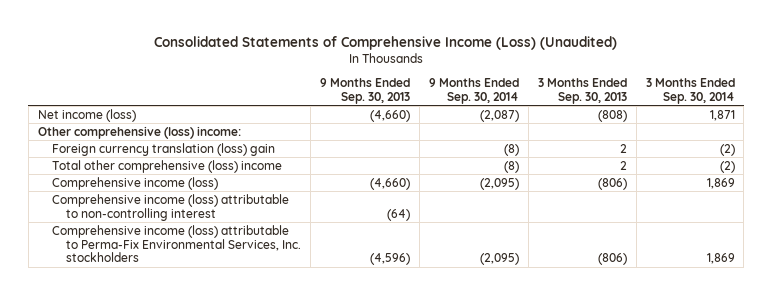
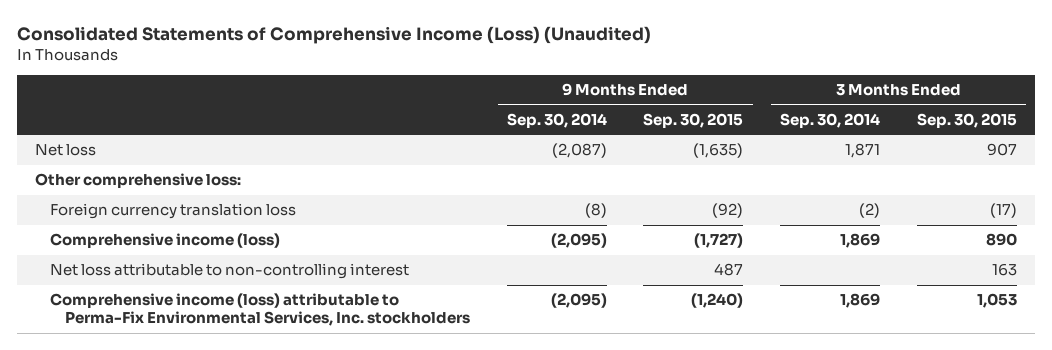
- | 9 Months Ended Sep. 30, 2013 | 9 Months Ended Sep. 30, 2014 | 3 Months Ended Sep. 30, 2013 | 3 Months Ended Sep. 30, 2014
+ | 9 Months Ended Sep. 30, 2014 | 9 Months Ended Sep. 30, 2015 | 3 Months Ended Sep. 30, 2014 | 3 Months Ended Sep. 30, 2015
- Net income (loss) | (4,660) | (2,087) | (808) | 1,871
- Other comprehensive (loss) income:
- Foreign currency translation (loss) gain | | (8) | 2 | (2)
- Total other comprehensive (loss) income | | (8) | 2 | (2)
+ Net loss | (2,087) | (1,635) | 1,871 | 907
+ Other comprehensive loss:
+ Foreign currency translation loss | (8) | (92) | (2) | (17)
- Comprehensive income (loss) attributable to non-controlling interest | (64) | | |
+ Net loss attributable to non-controlling interest | | 487 | | 163

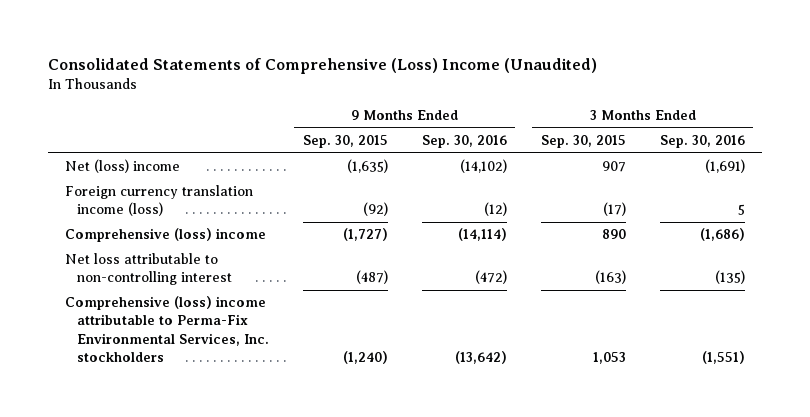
- Consolidated Statements of Comprehensive Income (Loss) (Unaudited)
+ Consolidated Statements of Comprehensive (Loss) Income (Unaudited)
- | 9 Months Ended Sep. 30, 2014 | 9 Months Ended Sep. 30, 2015 | 3 Months Ended Sep. 30, 2014 | 3 Months Ended Sep. 30, 2015
+ | 9 Months Ended Sep. 30, 2015 | 9 Months Ended Sep. 30, 2016 | 3 Months Ended Sep. 30, 2015 | 3 Months Ended Sep. 30, 2016
- Net loss | (2,087) | (1,635) | 1,871 | 907
- Other comprehensive loss:
- Foreign currency translation loss | (8) | (92) | (2) | (17)
- Comprehensive income (loss) | (2,095) | (1,727) | 1,869 | 890
- Net loss attributable to non-controlling interest | | 487 | | 163
- Comprehensive income (loss) attributable to Perma-Fix Environmental Services, Inc. stockholders | (2,095) | (1,240) | 1,869 | 1,053
+ Net (loss) income | (1,635) | (14,102) | 907 | (1,691)
+ Foreign currency translation income (loss) | (92) | (12) | (17) | 5
+ Comprehensive (loss) income | (1,727) | (14,114) | 890 | (1,686)
+ Net loss attributable to non-controlling interest | (487) | (472) | (163) | (135)
+ Comprehensive (loss) income attributable to Perma-Fix Environmental Services, Inc. stockholders | (1,240) | (13,642) | 1,053 | (1,551)

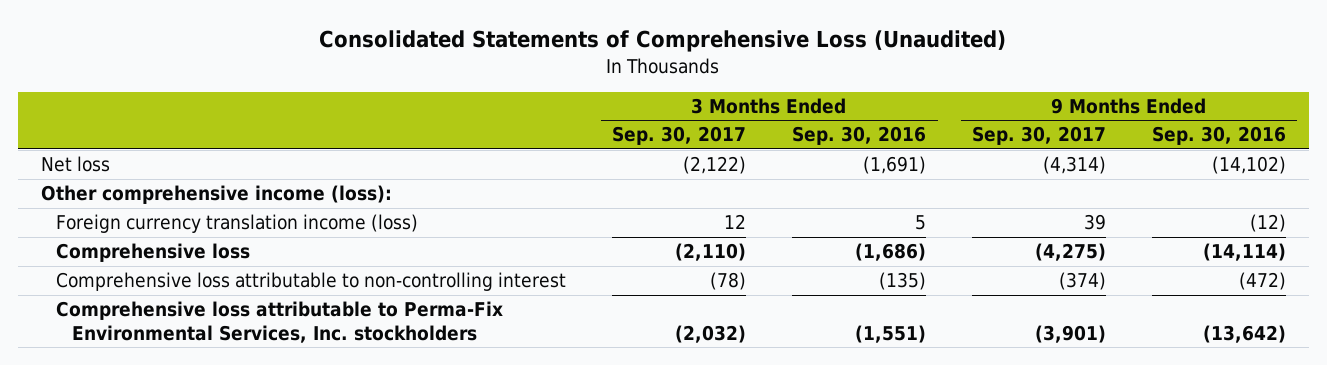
- Consolidated Statements of Comprehensive (Loss) Income (Unaudited)
+ Consolidated Statements of Comprehensive Loss (Unaudited)
- | 9 Months Ended Sep. 30, 2015 | 9 Months Ended Sep. 30, 2016 | 3 Months Ended Sep. 30, 2015 | 3 Months Ended Sep. 30, 2016
+ | 3 Months Ended Sep. 30, 2017 | 3 Months Ended Sep. 30, 2016 | 9 Months Ended Sep. 30, 2017 | 9 Months Ended Sep. 30, 2016
- Net (loss) income | (1,635) | (14,102) | 907 | (1,691)
+ Net loss | (2,122) | (1,691) | (4,314) | (14,102)
+ Other comprehensive income (loss):
- Comprehensive (loss) income | (1,727) | (14,114) | 890 | (1,686)
- Net loss attributable to non-controlling interest | (487) | (472) | (163) | (135)
- Comprehensive (loss) income attributable to Perma-Fix Environmental Services, Inc. stockholders | (1,240) | (13,642) | 1,053 | (1,551)
+ Comprehensive loss | (2,110) | (1,686) | (4,275) | (14,114)
+ Comprehensive loss attributable to non-controlling interest | (78) | (135) | (374) | (472)
+ Comprehensive loss attributable to Perma-Fix Environmental Services, Inc. stockholders | (2,032) | (1,551) | (3,901) | (13,642)

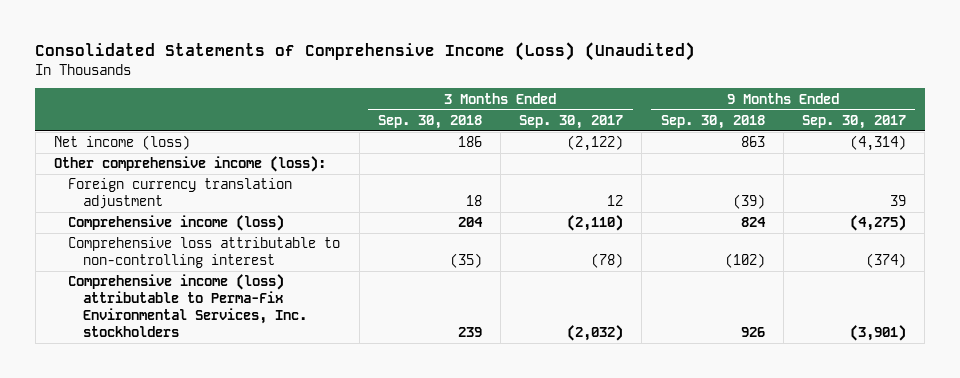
- Consolidated Statements of Comprehensive Loss (Unaudited)
+ Consolidated Statements of Comprehensive Income (Loss) (Unaudited)
- | 3 Months Ended Sep. 30, 2017 | 3 Months Ended Sep. 30, 2016 | 9 Months Ended Sep. 30, 2017 | 9 Months Ended Sep. 30, 2016
+ | 3 Months Ended Sep. 30, 2018 | 3 Months Ended Sep. 30, 2017 | 9 Months Ended Sep. 30, 2018 | 9 Months Ended Sep. 30, 2017
- Net loss | (2,122) | (1,691) | (4,314) | (14,102)
+ Net income (loss) | 186 | (2,122) | 863 | (4,314)
- Foreign currency translation income (loss) | 12 | 5 | 39 | (12)
- Comprehensive loss | (2,110) | (1,686) | (4,275) | (14,114)
+ Foreign currency translation adjustment | 18 | 12 | (39) | 39
+ Comprehensive income (loss) | 204 | (2,110) | 824 | (4,275)
- Comprehensive loss attributable to Perma-Fix Environmental Services, Inc. stockholders | (2,032) | (1,551) | (3,901) | (13,642)
+ Comprehensive income (loss) attributable to Perma-Fix Environmental Services, Inc. stockholders | 239 | (2,032) | 926 | (3,901)

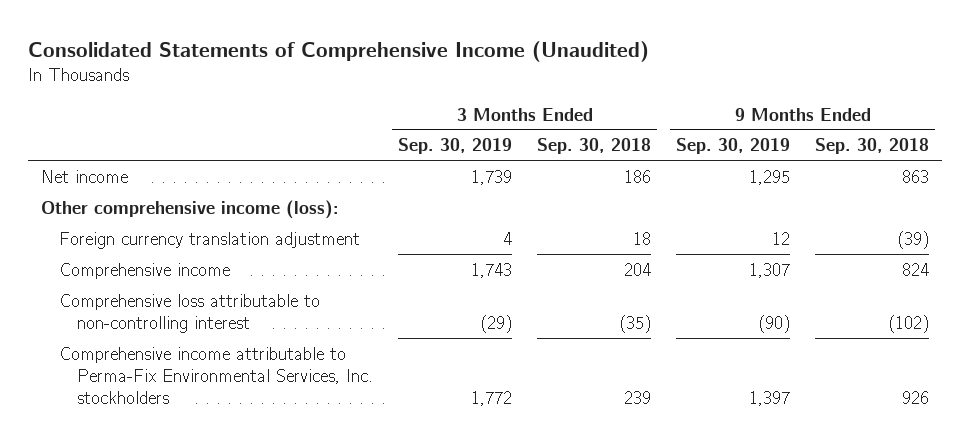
- Consolidated Statements of Comprehensive Income (Loss) (Unaudited)
+ Consolidated Statements of Comprehensive Income (Unaudited)
- | 3 Months Ended Sep. 30, 2018 | 3 Months Ended Sep. 30, 2017 | 9 Months Ended Sep. 30, 2018 | 9 Months Ended Sep. 30, 2017
+ | 3 Months Ended Sep. 30, 2019 | 3 Months Ended Sep. 30, 2018 | 9 Months Ended Sep. 30, 2019 | 9 Months Ended Sep. 30, 2018
- Net income (loss) | 186 | (2,122) | 863 | (4,314)
+ Net income | 1,739 | 186 | 1,295 | 863
- Comprehensive income (loss) | 204 | (2,110) | 824 | (4,275)
+ Comprehensive income | 1,743 | 204 | 1,307 | 824
- Comprehensive income (loss) attributable to Perma-Fix Environmental Services, Inc. stockholders | 239 | (2,032) | 926 | (3,901)
+ Comprehensive income attributable to Perma-Fix Environmental Services, Inc. stockholders | 1,772 | 239 | 1,397 | 926

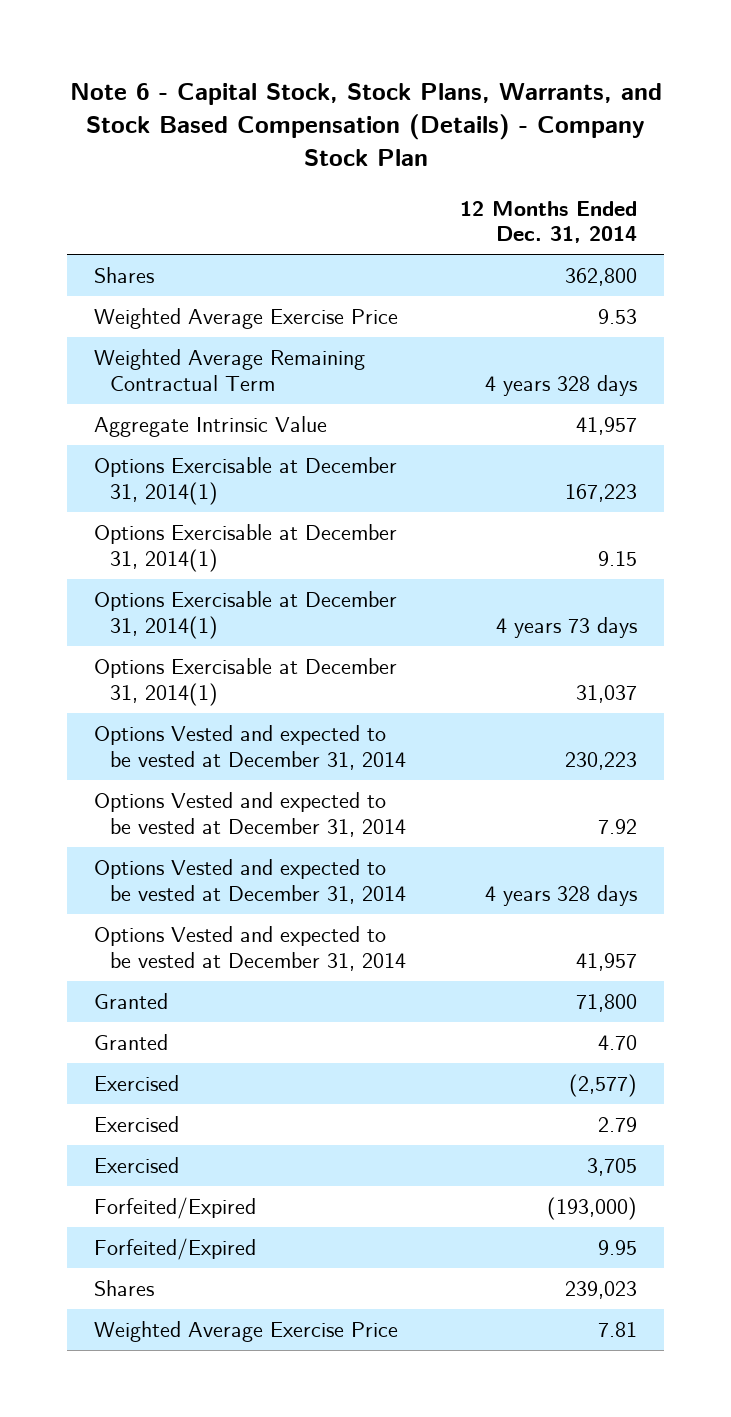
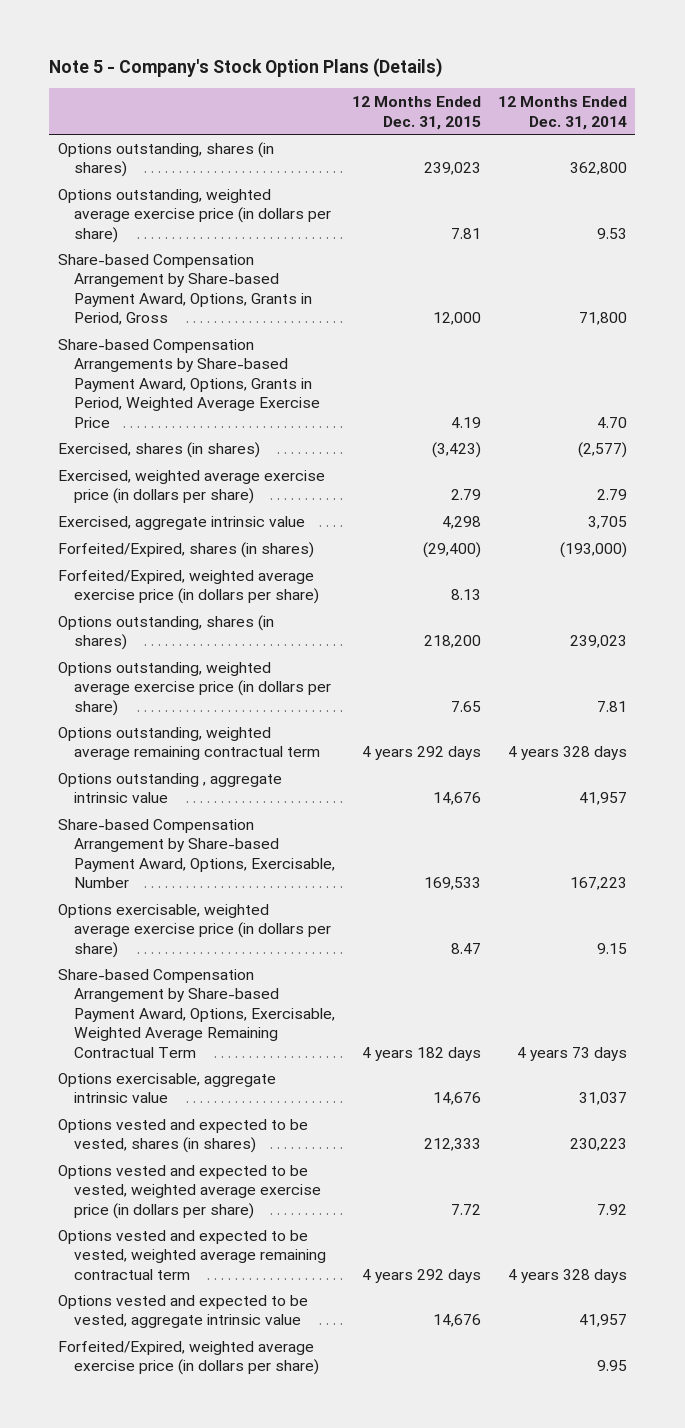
- Note 6 - Capital Stock, Stock Plans, Warrants, and Stock Based Compensation (Details) - Company Stock Plan
+ Note 5 - Company's Stock Option Plans (Details)
- | 12 Months Ended Dec. 31, 2014
+ | 12 Months Ended Dec. 31, 2015 | 12 Months Ended Dec. 31, 2014
- Shares | 362,800
- Weighted Average Exercise Price | 9.53
- Weighted Average Remaining Contractual Term | 4 years 328 days
- Aggregate Intrinsic Value | 41,957
- Options Exercisable at December 31, 2014(1) | 167,223
- Options Exercisable at December 31, 2014(1) | 9.15
- Options Exercisable at December 31, 2014(1) | 4 years 73 days
- Options Exercisable at December 31, 2014(1) | 31,037
- Options Vested and expected to be vested at December 31, 2014 | 230,223
- Options Vested and expected to be vested at December 31, 2014 | 7.92
- Options Vested and expected to be vested at December 31, 2014 | 4 years 328 days
- Options Vested and expected to be vested at December 31, 2014 | 41,957
- Granted | 71,800
- Granted | 4.70
- Exercised | (2,577)
- Exercised | 2.79
- Exercised | 3,705
- Forfeited/Expired | (193,000)
- Forfeited/Expired | 9.95
- Shares | 239,023
- Weighted Average Exercise Price | 7.81
+ Options outstanding, shares (in shares) | 239,023 | 362,800
+ Options outstanding, weighted average exercise price (in dollars per share) | 7.81 | 9.53
+ Share-based Compensation Arrangement by Share-based Payment Award, Options, Grants in Period, Gross | 12,000 | 71,800
+ Share-based Compensation Arrangements by Share-based Payment Award, Options, Grants in Period, Weighted Average Exercise Price | 4.19 | 4.70
+ Exercised, shares (in shares) | (3,423) | (2,577)
+ Exercised, weighted average exercise price (in dollars per share) | 2.79 | 2.79
+ Exercised, aggregate intrinsic value | 4,298 | 3,705
+ Forfeited/Expired, shares (in shares) | (29,400) | (193,000)
+ Forfeited/Expired, weighted average exercise price (in dollars per share) | 8.13 |
+ Options outstanding, shares (in shares) | 218,200 | 239,023
+ Options outstanding, weighted average exercise price (in dollars per share) | 7.65 | 7.81
+ Options outstanding, weighted average remaining contractual term | 4 years 292 days | 4 years 328 days
+ Options outstanding , aggregate intrinsic value | 14,676 | 41,957
+ Share-based Compensation Arrangement by Share-based Payment Award, Options, Exercisable, Number | 169,533 | 167,223
+ Options exercisable, weighted average exercise price (in dollars per share) | 8.47 | 9.15
+ Share-based Compensation Arrangement by Share-based Payment Award, Options, Exercisable, Weighted Average Remaining Contractual Term | 4 years 182 days | 4 years 73 days
+ Options exercisable, aggregate intrinsic value | 14,676 | 31,037
+ Options vested and expected to be vested, shares (in shares) | 212,333 | 230,223
+ Options vested and expected to be vested, weighted average exercise price (in dollars per share) | 7.72 | 7.92
+ Options vested and expected to be vested, weighted average remaining contractual term | 4 years 292 days | 4 years 328 days
+ Options vested and expected to be vested, aggregate intrinsic value | 14,676 | 41,957
+ Forfeited/Expired, weighted average exercise price (in dollars per share) | | 9.95

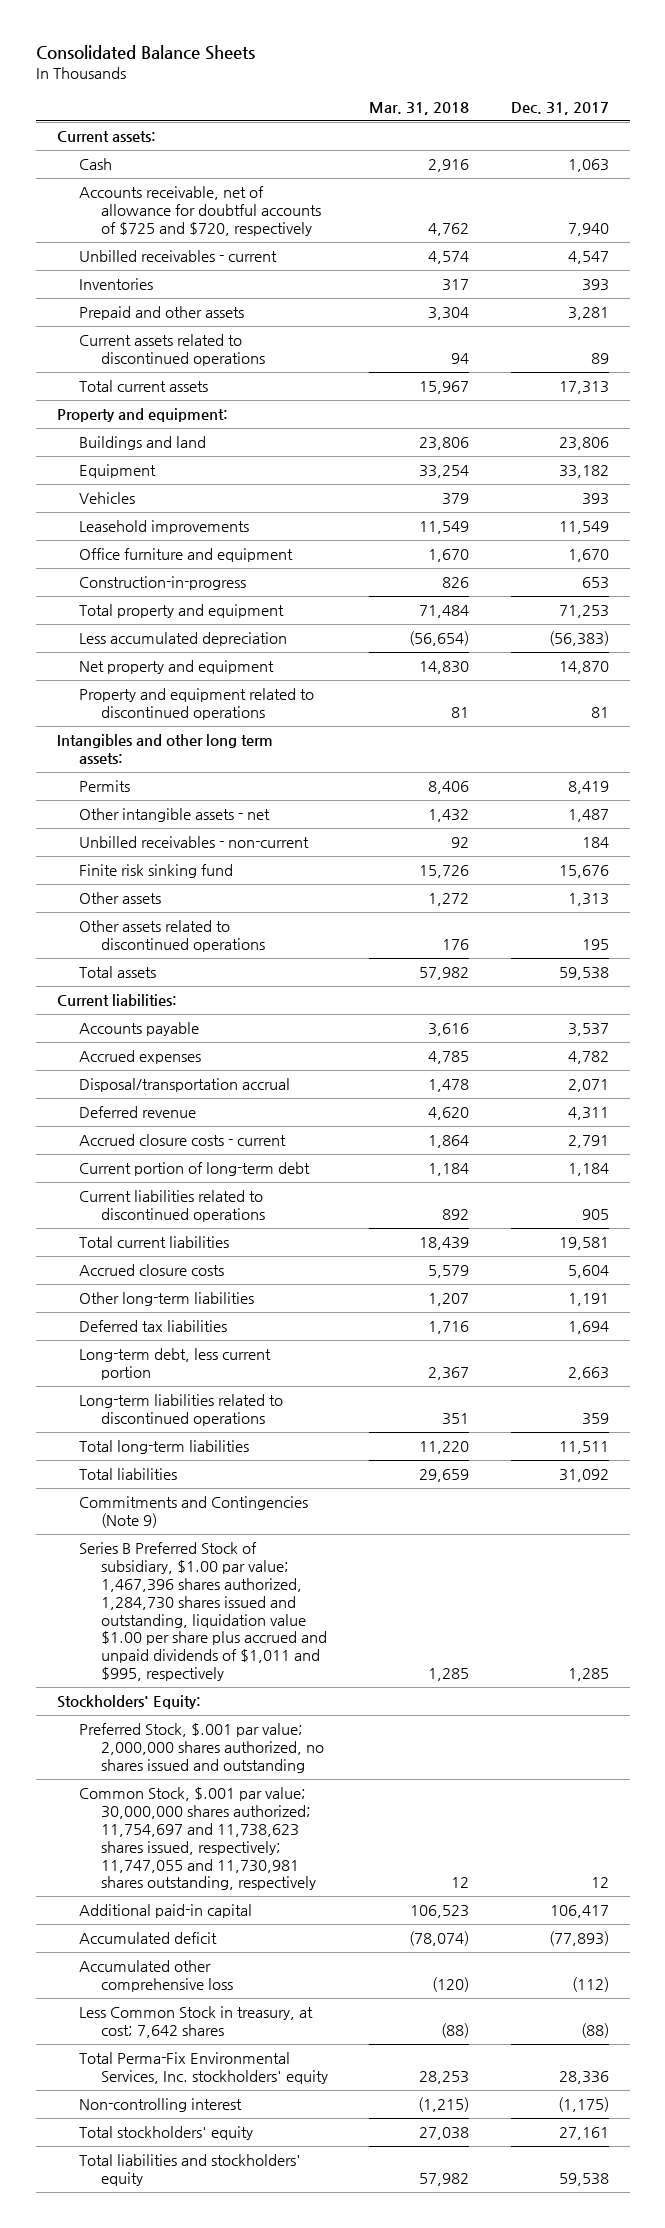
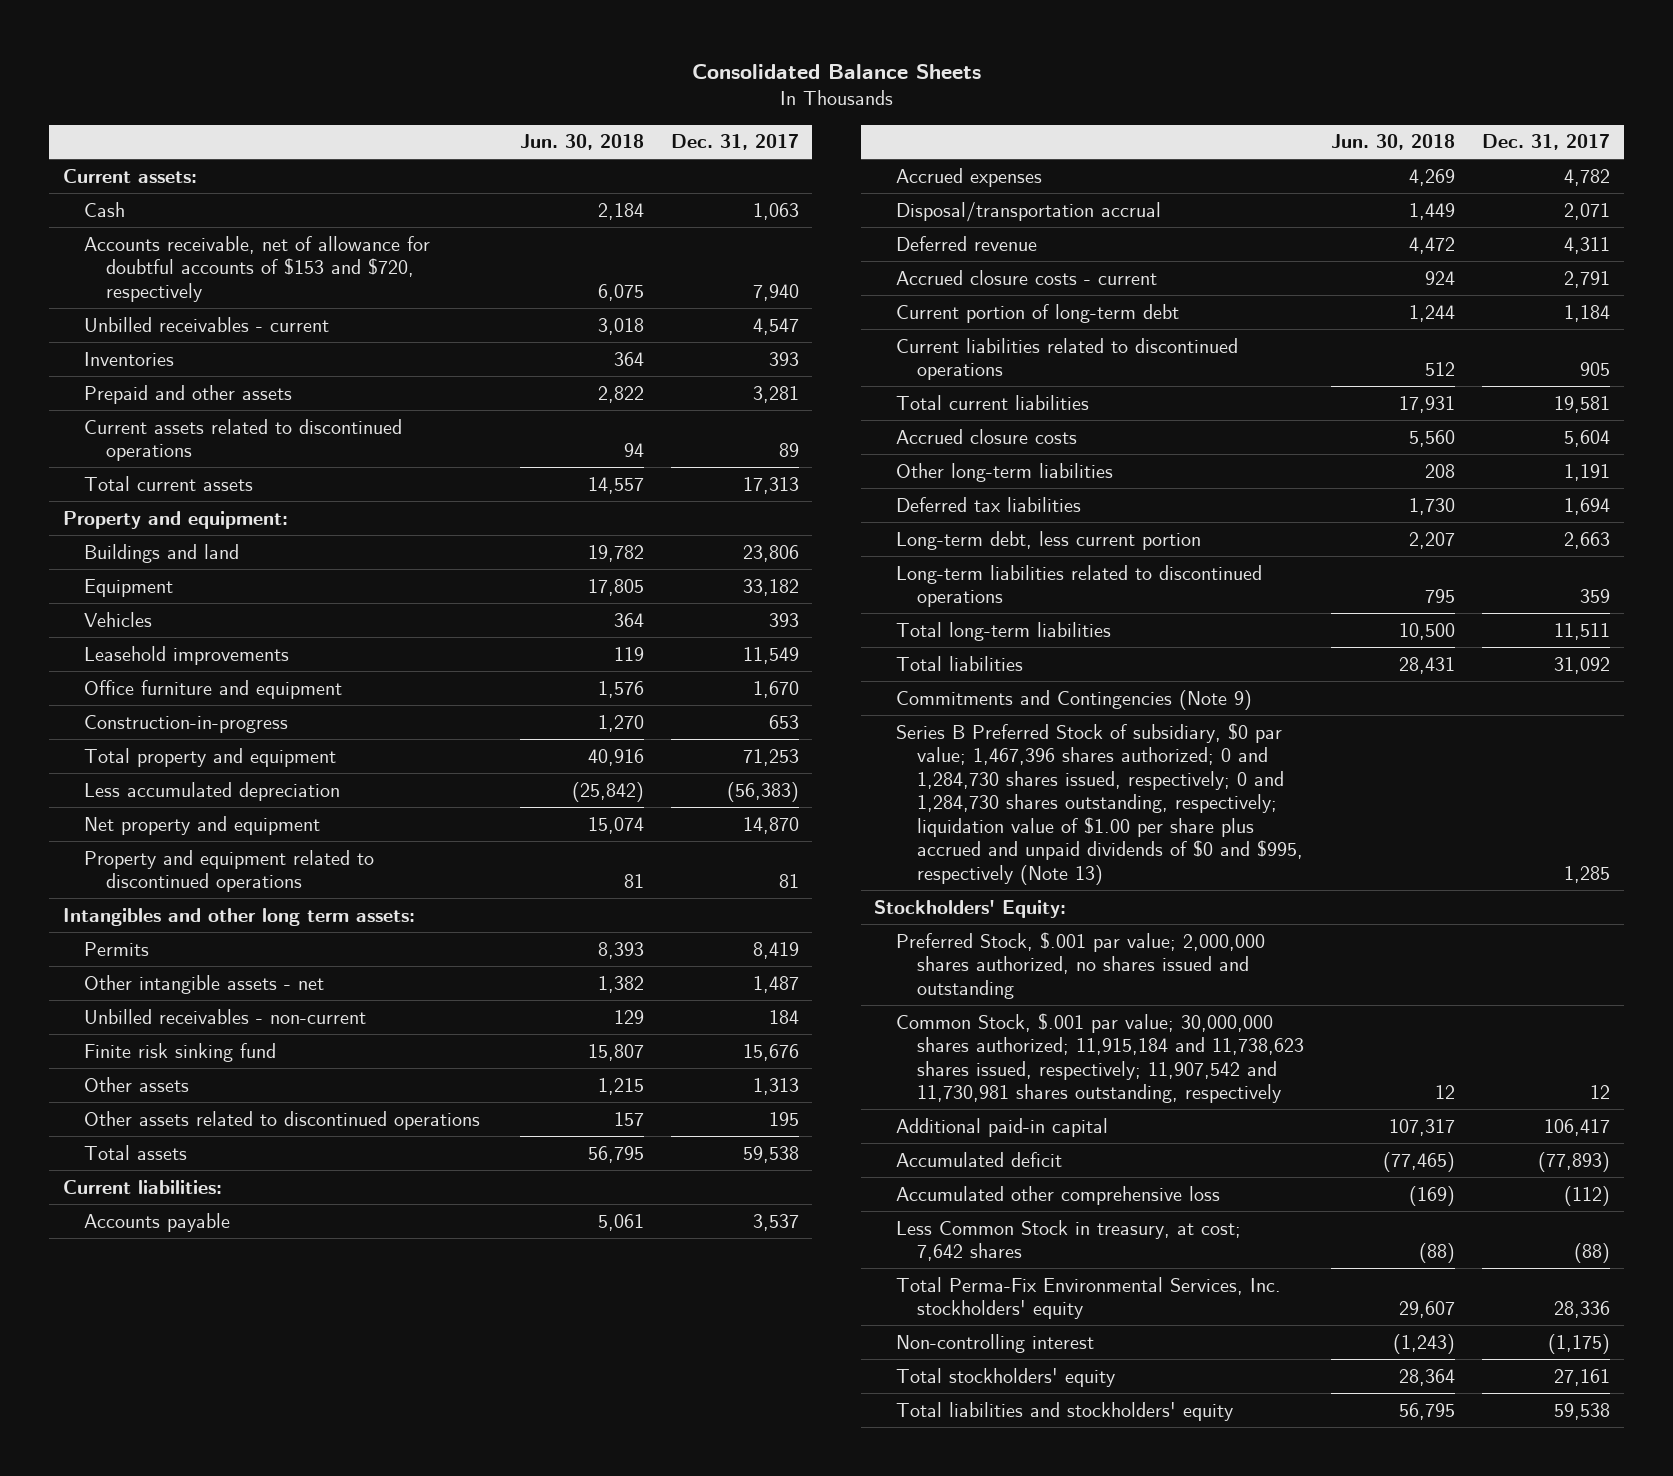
- | Mar. 31, 2018 | Dec. 31, 2017
+ | Jun. 30, 2018 | Dec. 31, 2017
- Accounts receivable, net of allowance for doubtful accounts of $725 and $720, respectively | 4,762 | 7,940
+ Accounts receivable, net of allowance for doubtful accounts of $153 and $720, respectively | 6,075 | 7,940
- Series B Preferred Stock of subsidiary, $1.00 par value; 1,467,396 shares authorized, 1,284,730 shares issued and outstanding, liquidation value $1.00 per share plus accrued and unpaid dividends of $1,011 and $995, respectively | 1,285 | 1,285
+ Series B Preferred Stock of subsidiary, $0 par value; 1,467,396 shares authorized; 0 and 1,284,730 shares issued, respectively; 0 and 1,284,730 shares outstanding, respectively; liquidation value of $1.00 per share plus accrued and unpaid dividends of $0 and $995, respectively (Note 13) | | 1,285
- Common Stock, $.001 par value; 30,000,000 shares authorized; 11,754,697 and 11,738,623 shares issued, respectively; 11,747,055 and 11,730,981 shares outstanding, respectively | 12 | 12
+ Common Stock, $.001 par value; 30,000,000 shares authorized; 11,915,184 and 11,738,623 shares issued, respectively; 11,907,542 and 11,730,981 shares outstanding, respectively | 12 | 12

